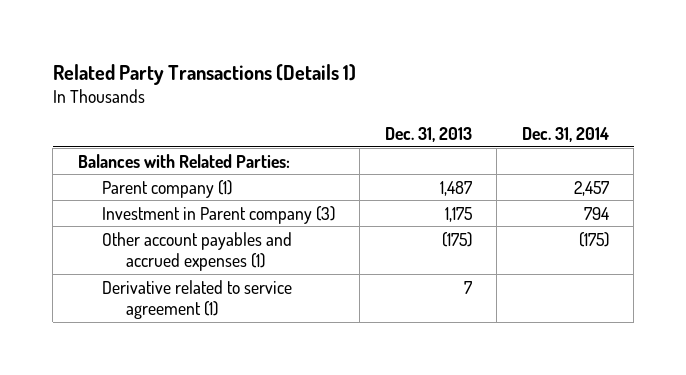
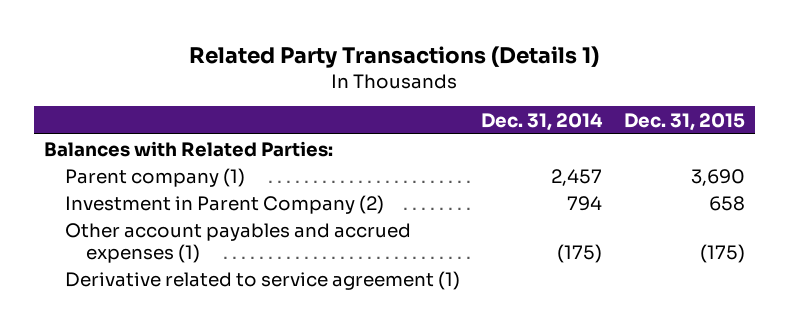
- | Dec. 31, 2013 | Dec. 31, 2014
+ | Dec. 31, 2014 | Dec. 31, 2015
- Investment in Parent company (3) | 1,175 | 794
+ Investment in Parent Company (2) | 794 | 658

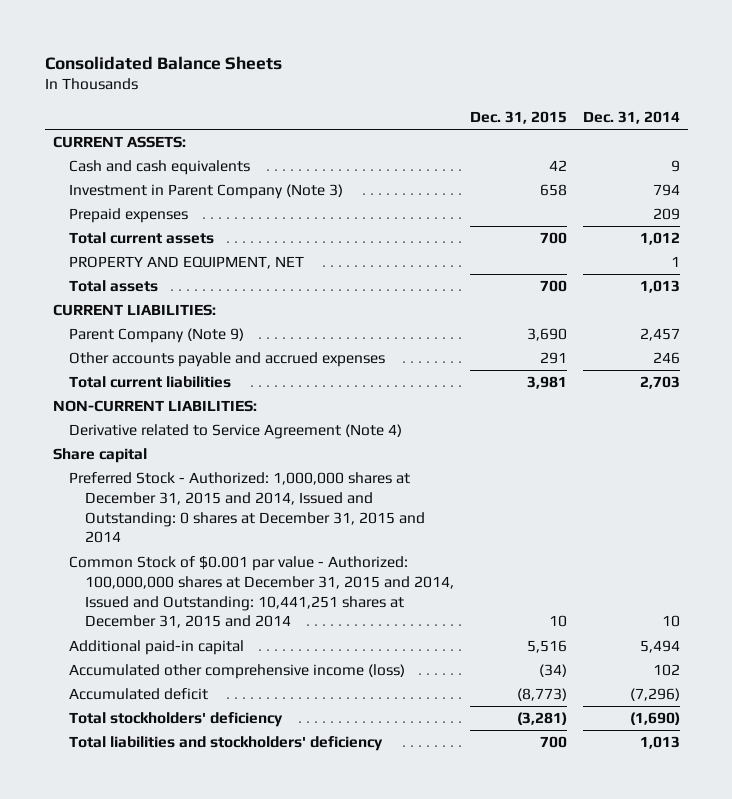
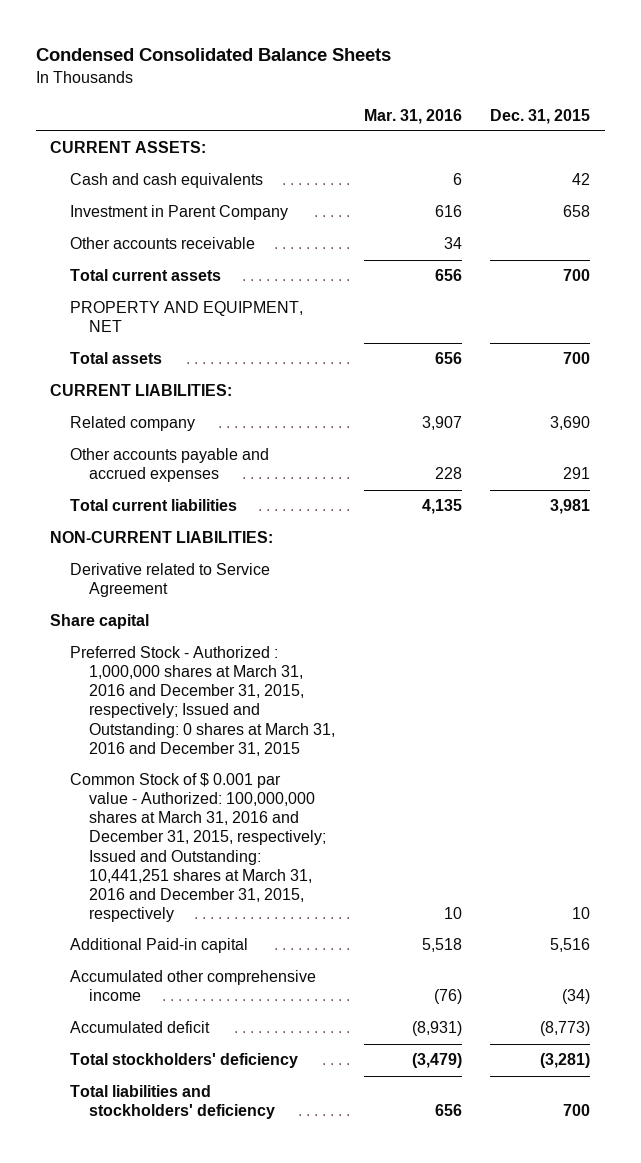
- Consolidated Balance Sheets
+ Condensed Consolidated Balance Sheets
- | Dec. 31, 2015 | Dec. 31, 2014
+ | Mar. 31, 2016 | Dec. 31, 2015
- Investment in Parent Company (Note 3) | 658 | 794
- Prepaid expenses | | 209
+ Investment in Parent Company | 616 | 658
+ Other accounts receivable | 34 |
- Parent Company (Note 9) | 3,690 | 2,457
+ Related company | 3,907 | 3,690
- Derivative related to Service Agreement (Note 4)
+ Derivative related to Service Agreement
- Preferred Stock - Authorized: 1,000,000 shares at December 31, 2015 and 2014, Issued and Outstanding: 0 shares at December 31, 2015 and 2014
- Common Stock of $0.001 par value - Authorized: 100,000,000 shares at December 31, 2015 and 2014, Issued and Outstanding: 10,441,251 shares at December 31, 2015 and 2014 | 10 | 10
- Additional paid-in capital | 5,516 | 5,494
- Accumulated other comprehensive income (loss) | (34) | 102
+ Preferred Stock - Authorized : 1,000,000 shares at March 31, 2016 and December 31, 2015, respectively; Issued and Outstanding: 0 shares at March 31, 2016 and December 31, 2015
+ Common Stock of $ 0.001 par value - Authorized: 100,000,000 shares at March 31, 2016 and December 31, 2015, respectively; Issued and Outstanding: 10,441,251 shares at March 31, 2016 and December 31, 2015, respectively | 10 | 10
+ Additional Paid-in capital | 5,518 | 5,516
+ Accumulated other comprehensive income | (76) | (34)

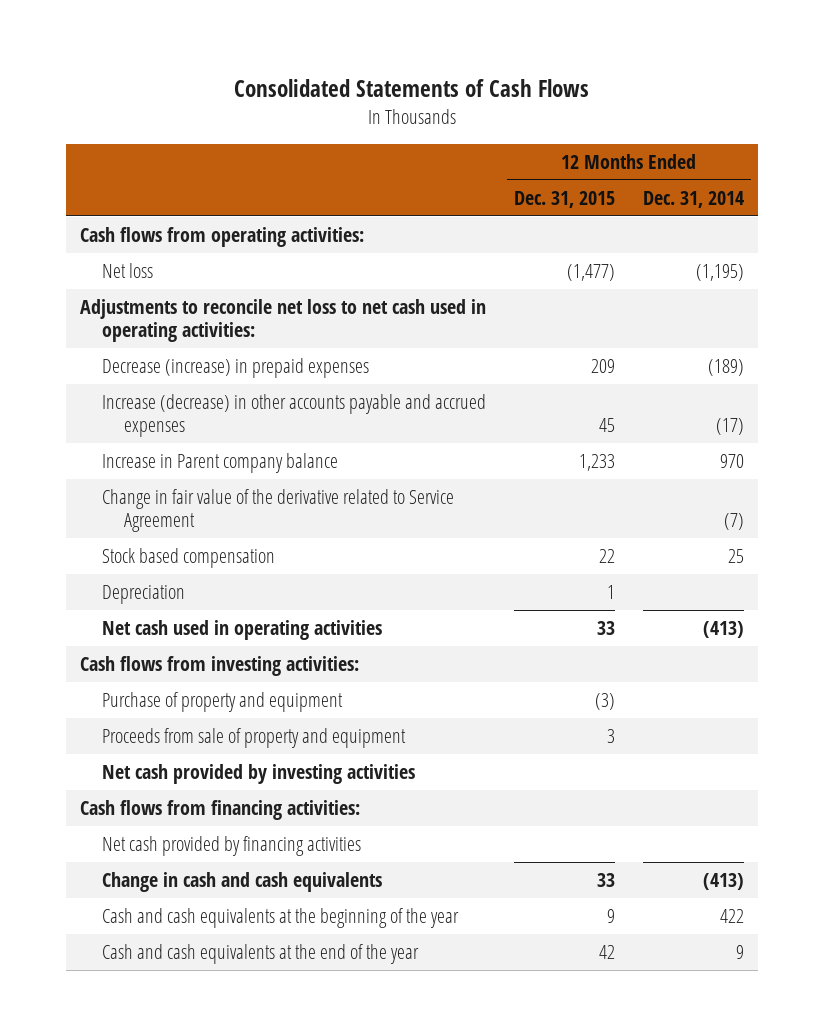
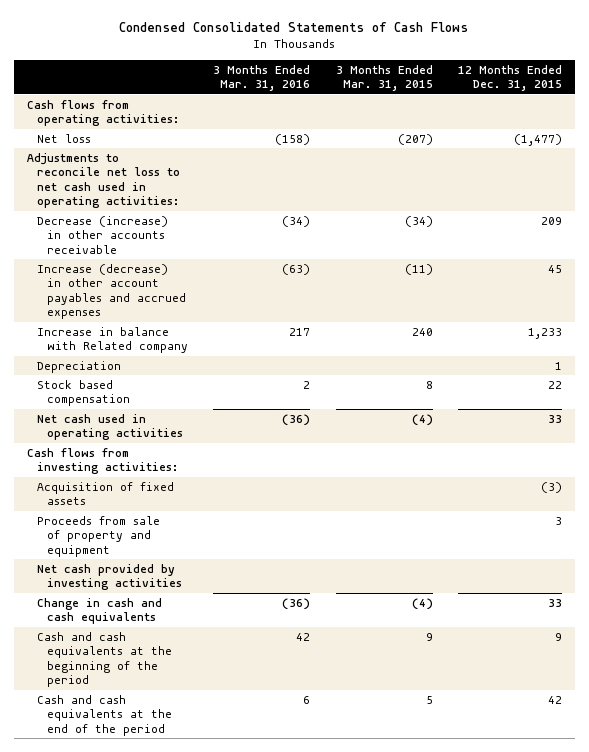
- Consolidated Statements of Cash Flows
+ Condensed Consolidated Statements of Cash Flows
- | 12 Months Ended Dec. 31, 2015 | 12 Months Ended Dec. 31, 2014
+ | 3 Months Ended Mar. 31, 2016 | 3 Months Ended Mar. 31, 2015 | 12 Months Ended Dec. 31, 2015
- Decrease (increase) in prepaid expenses | 209 | (189)
- Increase (decrease) in other accounts payable and accrued expenses | 45 | (17)
- Increase in Parent company balance | 1,233 | 970
- Change in fair value of the derivative related to Service Agreement | | (7)
+ Decrease (increase) in other accounts receivable | (34) | (34) | 209
+ Increase (decrease) in other account payables and accrued expenses | (63) | (11) | 45
+ Increase in balance with Related company | 217 | 240 | 1,233
moved down: Stock based compensation | 2 | 8 | 22
- Purchase of property and equipment | (3) |
+ Acquisition of fixed assets | | | (3)
- Cash flows from financing activities:
- Net cash provided by financing activities
- Cash and cash equivalents at the beginning of the year | 9 | 422
- Cash and cash equivalents at the end of the year | 42 | 9
+ Cash and cash equivalents at the beginning of the period | 42 | 9 | 9
+ Cash and cash equivalents at the end of the period | 6 | 5 | 42

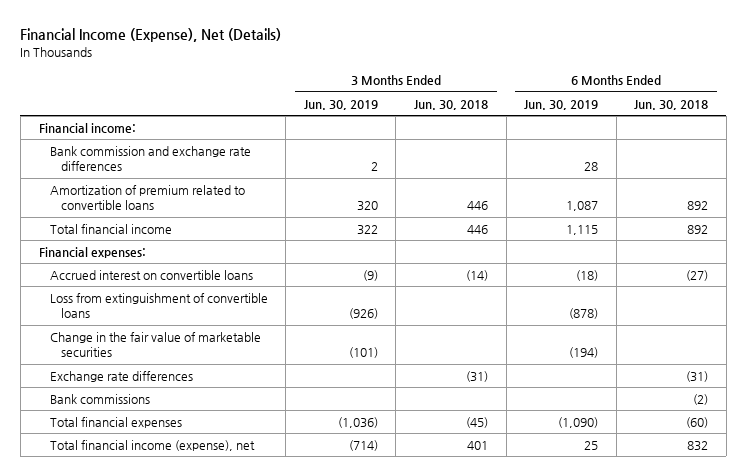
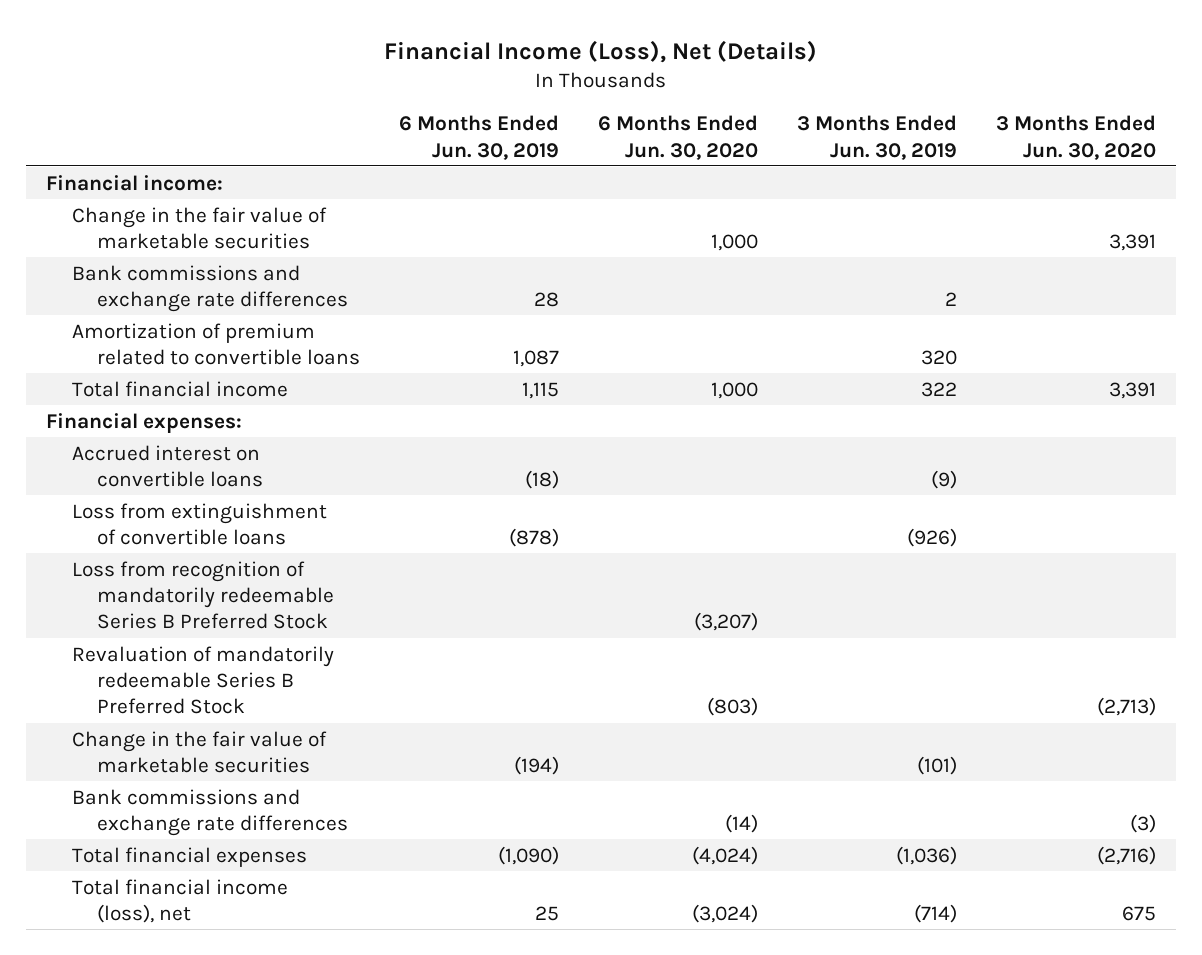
- Financial Income (Expense), Net (Details)
+ Financial Income (Loss), Net (Details)
- | 3 Months Ended Jun. 30, 2019 | 3 Months Ended Jun. 30, 2018 | 6 Months Ended Jun. 30, 2019 | 6 Months Ended Jun. 30, 2018
+ | 6 Months Ended Jun. 30, 2019 | 6 Months Ended Jun. 30, 2020 | 3 Months Ended Jun. 30, 2019 | 3 Months Ended Jun. 30, 2020
- Bank commission and exchange rate differences | 2 | | 28 |
+ Change in the fair value of marketable securities | | 1,000 | | 3,391
+ Bank commissions and exchange rate differences | 28 | | 2 |
+ Loss from recognition of mandatorily redeemable Series B Preferred Stock | | (3,207) | |
+ Revaluation of mandatorily redeemable Series B Preferred Stock | | (803) | | (2,713)
- Exchange rate differences | | (31) | | (31)
- Bank commissions | | | | (2)
+ Bank commissions and exchange rate differences | | (14) | | (3)
- Total financial income (expense), net | (714) | 401 | 25 | 832
+ Total financial income (loss), net | 25 | (3,024) | (714) | 675

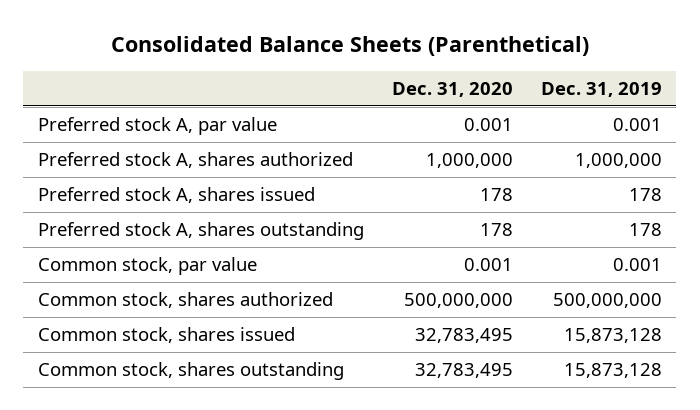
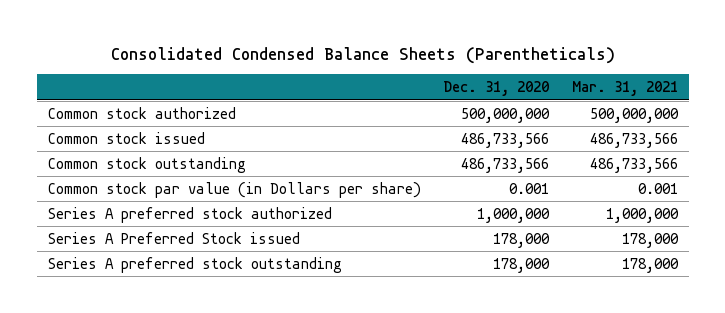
- Consolidated Balance Sheets (Parenthetical)
+ Consolidated Condensed Balance Sheets (Parentheticals)
- | Dec. 31, 2020 | Dec. 31, 2019
+ | Dec. 31, 2020 | Mar. 31, 2021
- Preferred stock A, par value | 0.001 | 0.001
- Preferred stock A, shares authorized | 1,000,000 | 1,000,000
- Preferred stock A, shares issued | 178 | 178
- Preferred stock A, shares outstanding | 178 | 178
- Common stock, par value | 0.001 | 0.001
- Common stock, shares authorized | 500,000,000 | 500,000,000
- Common stock, shares issued | 32,783,495 | 15,873,128
- Common stock, shares outstanding | 32,783,495 | 15,873,128
+ Common stock authorized | 500,000,000 | 500,000,000
+ Common stock issued | 486,733,566 | 486,733,566
+ Common stock outstanding | 486,733,566 | 486,733,566
+ Common stock par value (in Dollars per share) | 0.001 | 0.001
+ Series A preferred stock authorized | 1,000,000 | 1,000,000
+ Series A Preferred Stock issued | 178,000 | 178,000
+ Series A preferred stock outstanding | 178,000 | 178,000

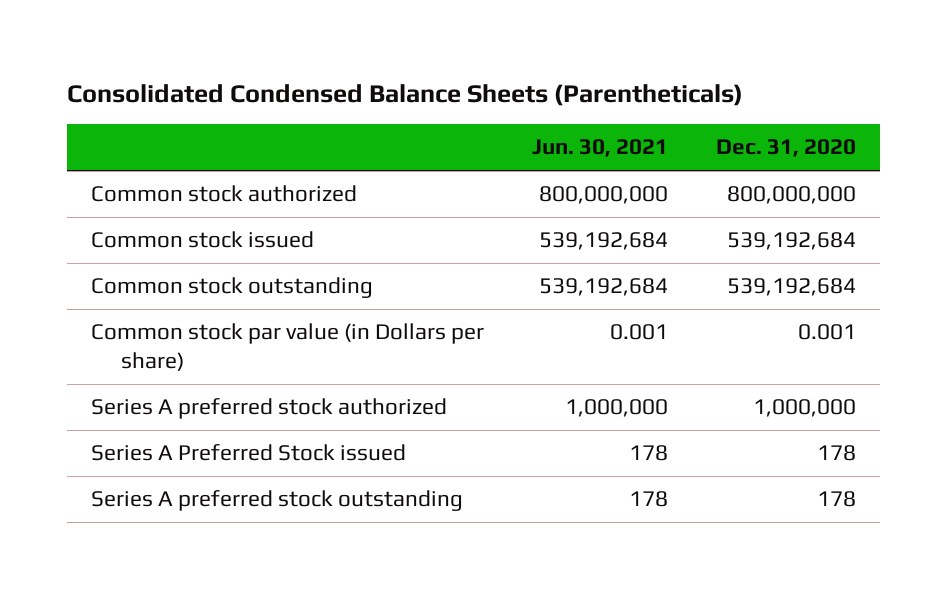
- | Dec. 31, 2020 | Mar. 31, 2021
+ | Jun. 30, 2021 | Dec. 31, 2020
- Common stock authorized | 500,000,000 | 500,000,000
- Common stock issued | 486,733,566 | 486,733,566
- Common stock outstanding | 486,733,566 | 486,733,566
+ Common stock authorized | 800,000,000 | 800,000,000
+ Common stock issued | 539,192,684 | 539,192,684
+ Common stock outstanding | 539,192,684 | 539,192,684
- Series A Preferred Stock issued | 178,000 | 178,000
- Series A preferred stock outstanding | 178,000 | 178,000
+ Series A Preferred Stock issued | 178 | 178
+ Series A preferred stock outstanding | 178 | 178

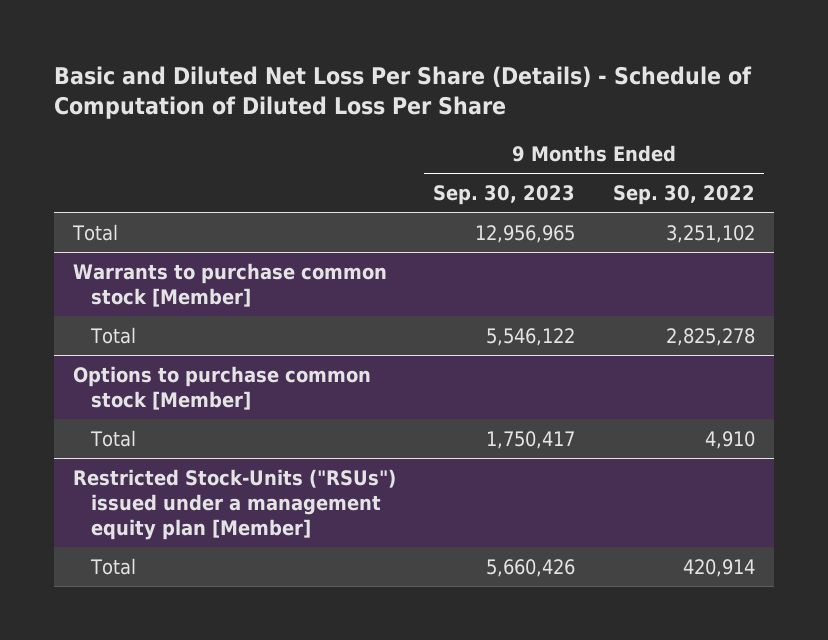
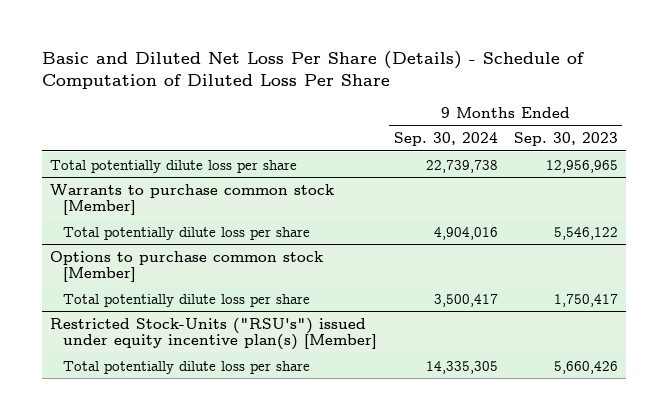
- | 9 Months Ended Sep. 30, 2023 | 9 Months Ended Sep. 30, 2022
+ | 9 Months Ended Sep. 30, 2024 | 9 Months Ended Sep. 30, 2023
- Total | 12,956,965 | 3,251,102
+ Total potentially dilute loss per share | 22,739,738 | 12,956,965
@ Warrants to purchase common stock [Member]
- Total | 5,546,122 | 2,825,278
+ Total potentially dilute loss per share | 4,904,016 | 5,546,122
@ Options to purchase common stock [Member]
- Total | 1,750,417 | 4,910
- Restricted Stock-Units ("RSUs") issued under a management equity plan [Member]
- Total | 5,660,426 | 420,914
@ Options to purchase common stock [Member]
+ Total potentially dilute loss per share | 3,500,417 | 1,750,417
+ Restricted Stock-Units ("RSU's") issued under equity incentive plan(s) [Member]
+ Total potentially dilute loss per share | 14,335,305 | 5,660,426

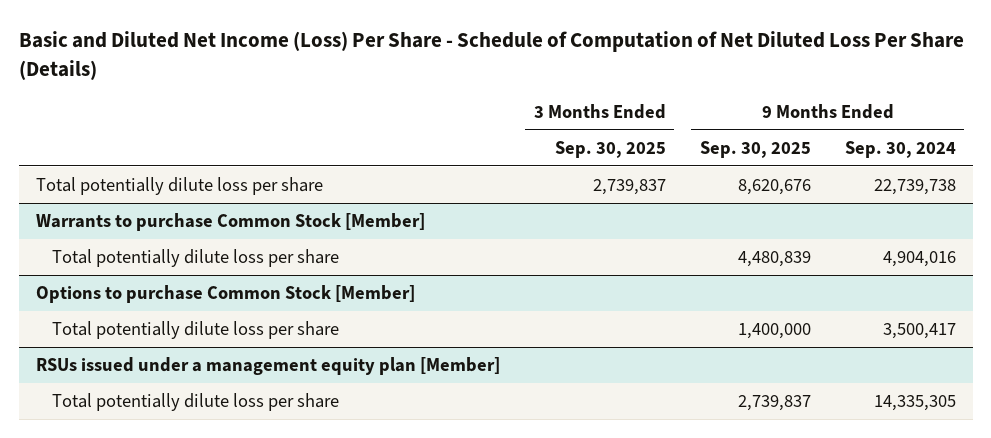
- Basic and Diluted Net Loss Per Share (Details) - Schedule of Computation of Diluted Loss Per Share
+ Basic and Diluted Net Income (Loss) Per Share - Schedule of Computation of Net Diluted Loss Per Share (Details)
- | 9 Months Ended Sep. 30, 2024 | 9 Months Ended Sep. 30, 2023
+ | 3 Months Ended Sep. 30, 2025 | 9 Months Ended Sep. 30, 2025 | 9 Months Ended Sep. 30, 2024
- Warrants to purchase common stock [Member]
+ Warrants to purchase Common Stock [Member]
- Options to purchase common stock [Member]
+ Options to purchase Common Stock [Member]
- Restricted Stock-Units ("RSU's") issued under equity incentive plan(s) [Member]
+ RSUs issued under a management equity plan [Member]

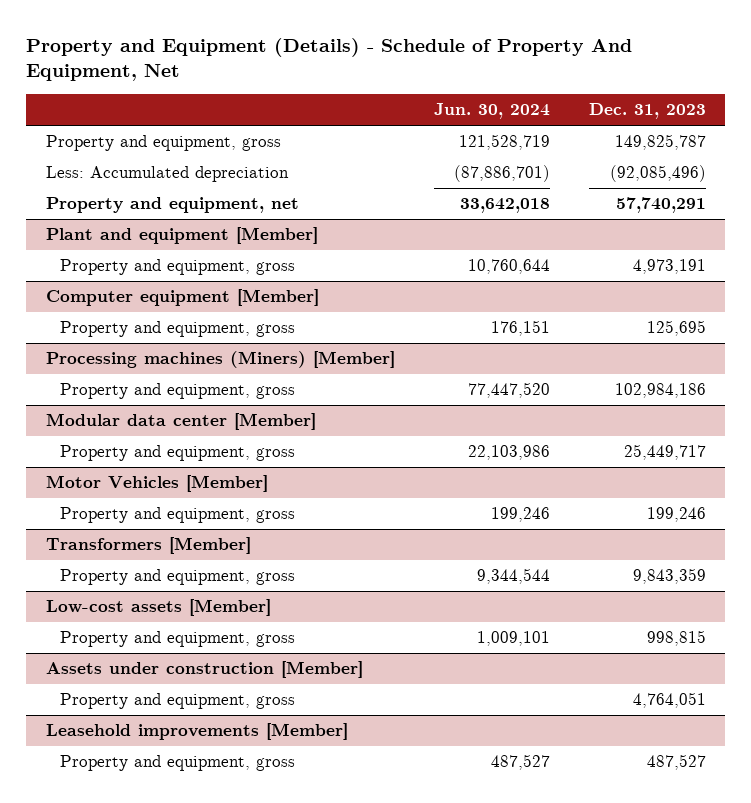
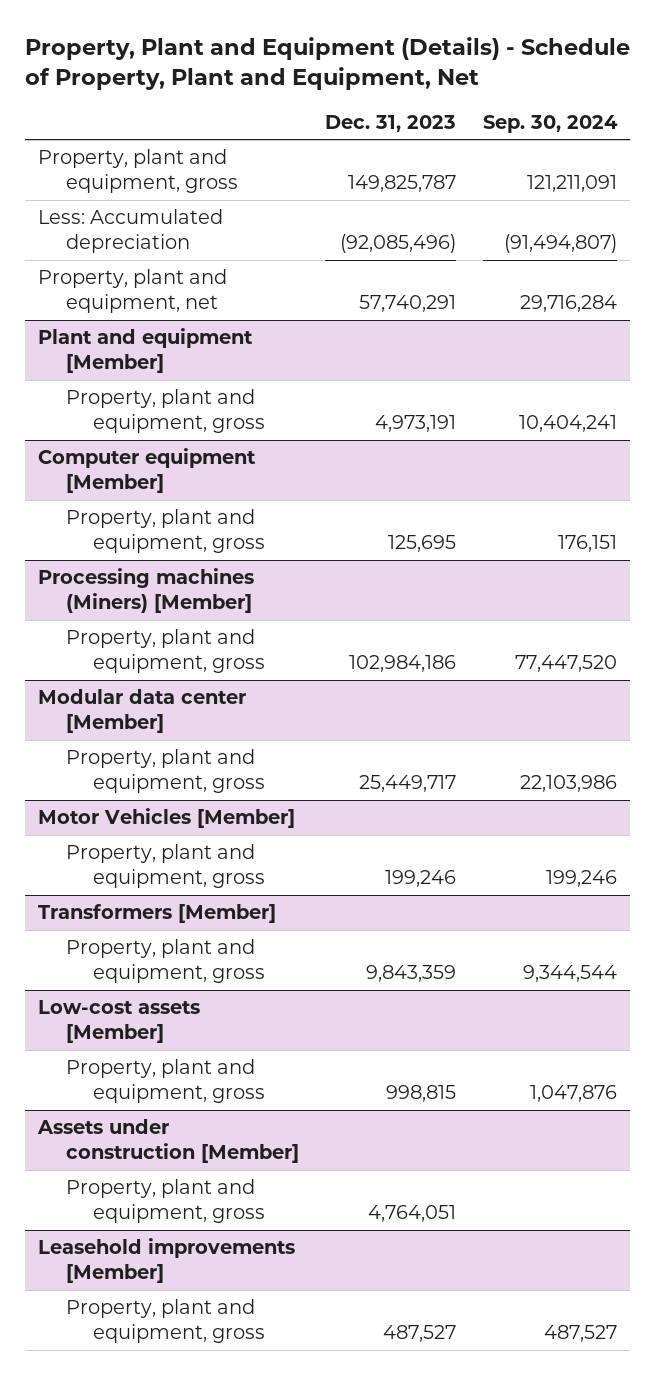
- Property and Equipment (Details) - Schedule of Property And Equipment, Net
+ Property, Plant and Equipment (Details) - Schedule of Property, Plant and Equipment, Net
- | Jun. 30, 2024 | Dec. 31, 2023
+ | Dec. 31, 2023 | Sep. 30, 2024
- Property and equipment, gross | 121,528,719 | 149,825,787
+ Property, plant and equipment, gross | 149,825,787 | 121,211,091
- Property and equipment, net | 33,642,018 | 57,740,291
+ Property, plant and equipment, net | 57,740,291 | 29,716,284
@ Plant and equipment [Member]
- Property and equipment, gross | 10,760,644 | 4,973,191
+ Property, plant and equipment, gross | 4,973,191 | 10,404,241
@ Computer equipment [Member]
- Property and equipment, gross | 176,151 | 125,695
+ Property, plant and equipment, gross | 125,695 | 176,151
@ Processing machines (Miners) [Member]
- Property and equipment, gross | 77,447,520 | 102,984,186
+ Property, plant and equipment, gross | 102,984,186 | 77,447,520
@ Modular data center [Member]
- Property and equipment, gross | 22,103,986 | 25,449,717
+ Property, plant and equipment, gross | 25,449,717 | 22,103,986
@ Motor Vehicles [Member]
- Property and equipment, gross | 199,246 | 199,246
+ Property, plant and equipment, gross | 199,246 | 199,246
@ Transformers [Member]
- Property and equipment, gross | 9,344,544 | 9,843,359
+ Property, plant and equipment, gross | 9,843,359 | 9,344,544
@ Low-cost assets [Member]
- Property and equipment, gross | 1,009,101 | 998,815
+ Property, plant and equipment, gross | 998,815 | 1,047,876
@ Assets under construction [Member]
- Property and equipment, gross | | 4,764,051
+ Property, plant and equipment, gross | 4,764,051 |
@ Leasehold improvements [Member]
- Property and equipment, gross | 487,527 | 487,527
+ Property, plant and equipment, gross | 487,527 | 487,527

